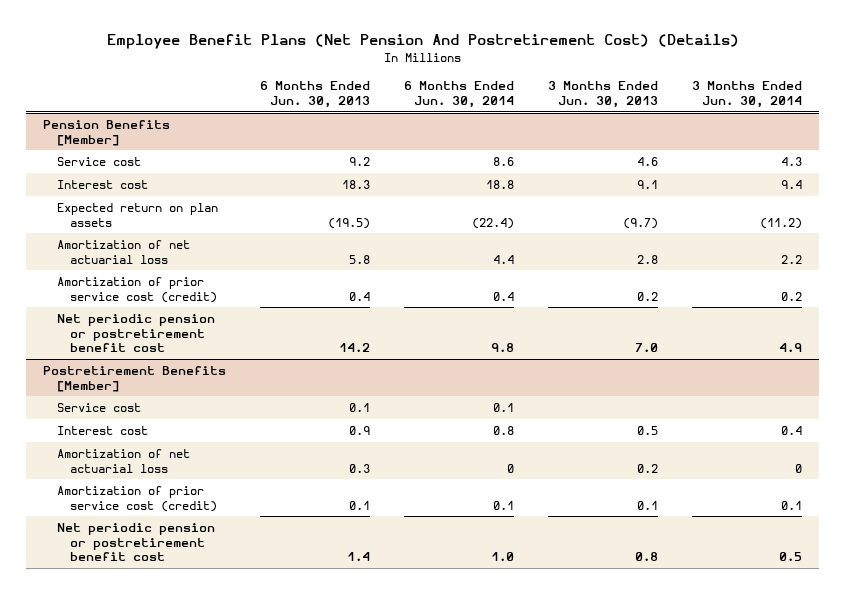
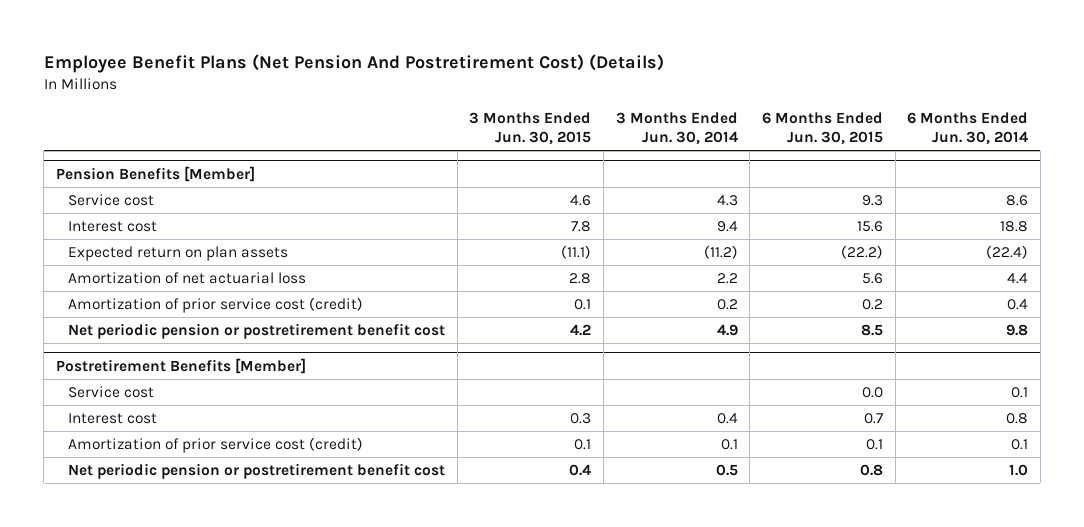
- | 6 Months Ended Jun. 30, 2013 | 6 Months Ended Jun. 30, 2014 | 3 Months Ended Jun. 30, 2013 | 3 Months Ended Jun. 30, 2014
+ | 3 Months Ended Jun. 30, 2015 | 3 Months Ended Jun. 30, 2014 | 6 Months Ended Jun. 30, 2015 | 6 Months Ended Jun. 30, 2014
@ Postretirement Benefits [Member]
- Amortization of net actuarial loss | 0.3 | 0 | 0.2 | 0

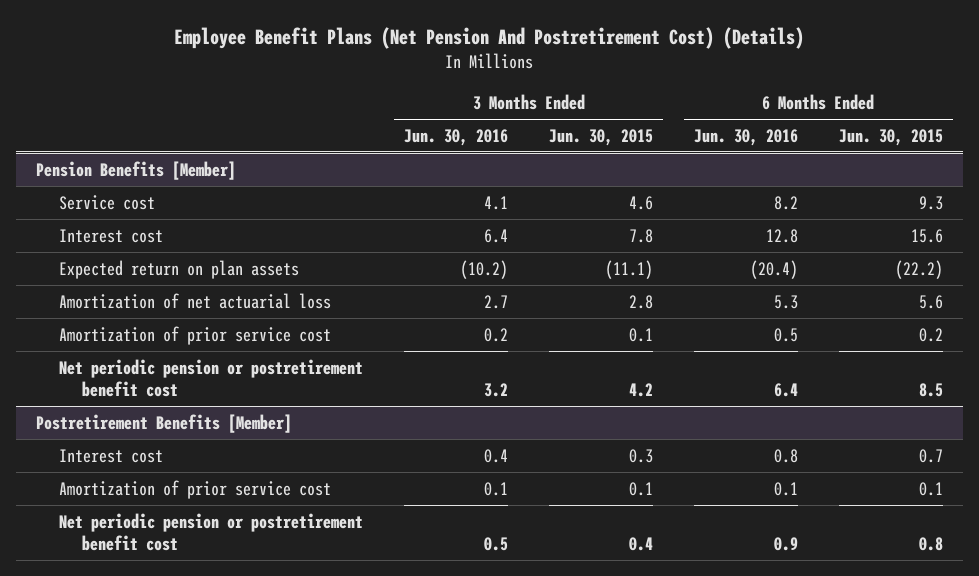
- | 3 Months Ended Jun. 30, 2015 | 3 Months Ended Jun. 30, 2014 | 6 Months Ended Jun. 30, 2015 | 6 Months Ended Jun. 30, 2014
+ | 3 Months Ended Jun. 30, 2016 | 3 Months Ended Jun. 30, 2015 | 6 Months Ended Jun. 30, 2016 | 6 Months Ended Jun. 30, 2015
@ Pension Benefits [Member]
- Amortization of prior service cost (credit) | 0.1 | 0.2 | 0.2 | 0.4
+ Amortization of prior service cost | 0.2 | 0.1 | 0.5 | 0.2
@ Postretirement Benefits [Member]
- Service cost | | | 0.0 | 0.1
- Amortization of prior service cost (credit) | 0.1 | 0.1 | 0.1 | 0.1
+ Amortization of prior service cost | 0.1 | 0.1 | 0.1 | 0.1

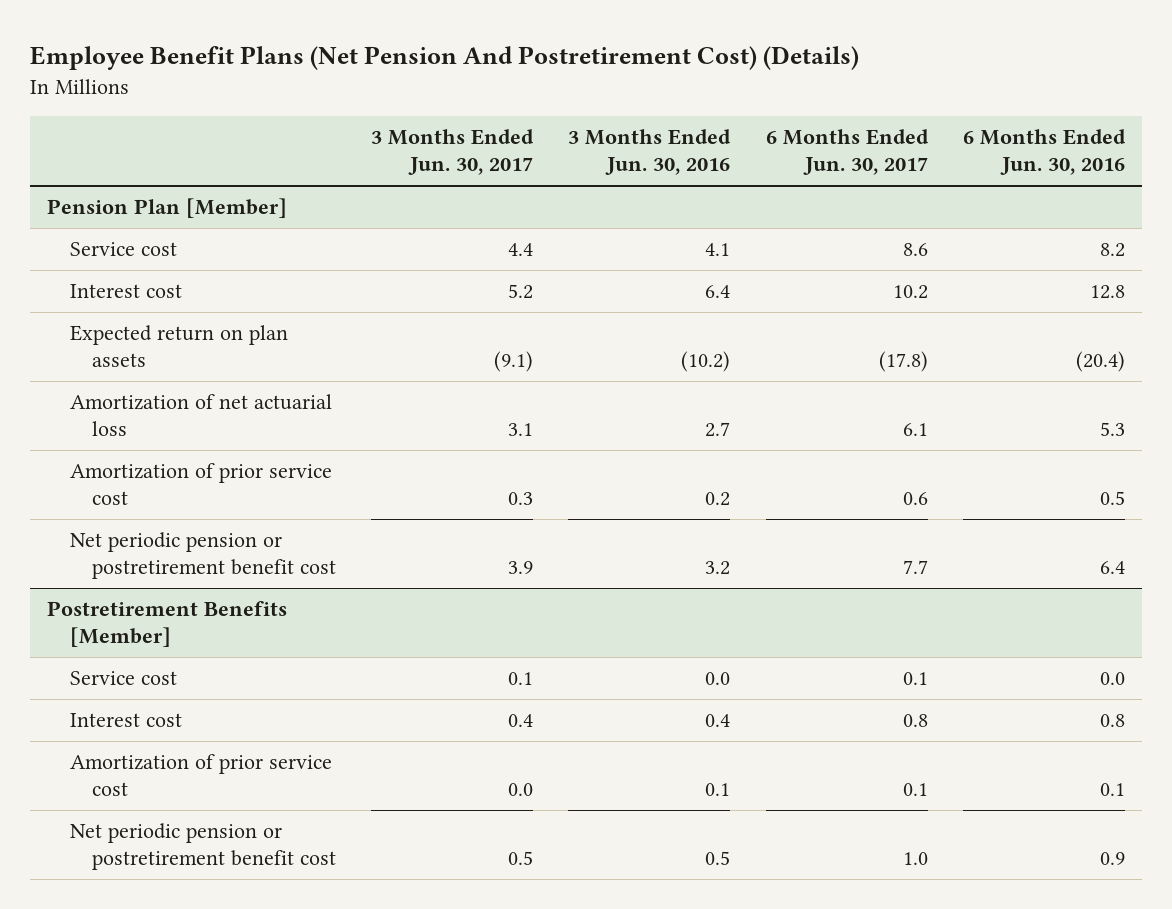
- | 3 Months Ended Jun. 30, 2016 | 3 Months Ended Jun. 30, 2015 | 6 Months Ended Jun. 30, 2016 | 6 Months Ended Jun. 30, 2015
+ | 3 Months Ended Jun. 30, 2017 | 3 Months Ended Jun. 30, 2016 | 6 Months Ended Jun. 30, 2017 | 6 Months Ended Jun. 30, 2016
- Pension Benefits [Member]
+ Pension Plan [Member]
@ Postretirement Benefits [Member]
+ Service cost | 0.1 | 0.0 | 0.1 | 0.0

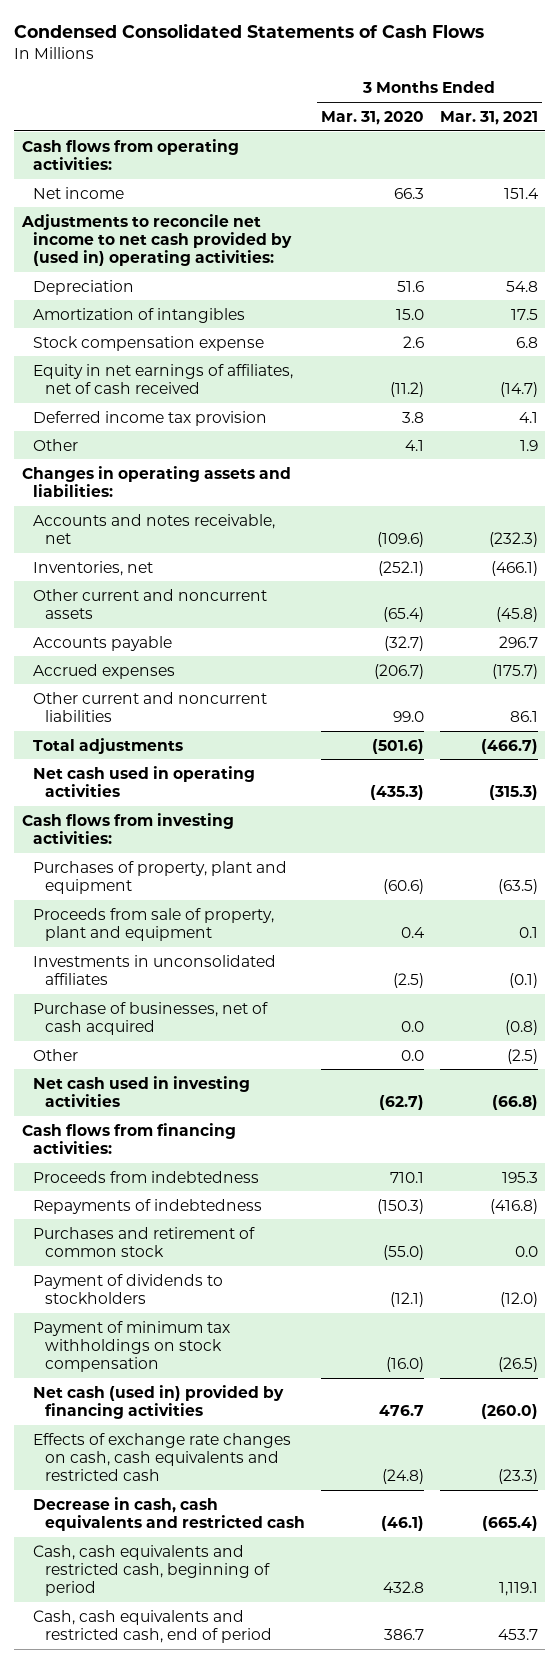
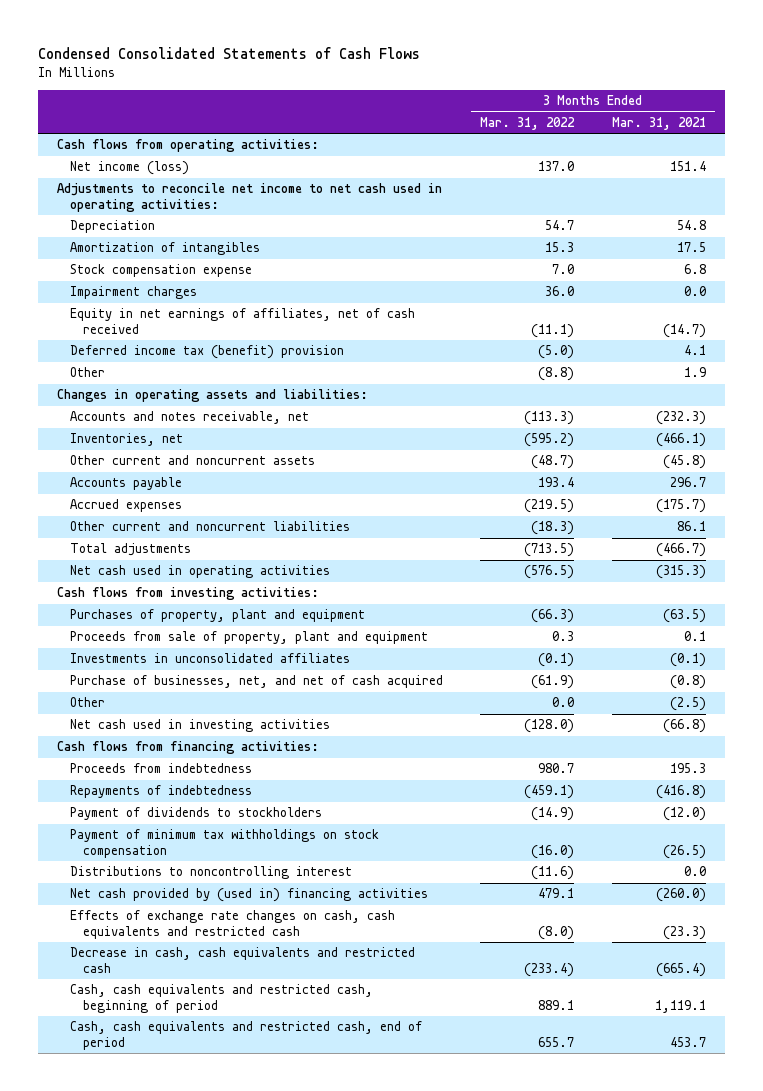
- | 3 Months Ended Mar. 31, 2020 | 3 Months Ended Mar. 31, 2021
+ | 3 Months Ended Mar. 31, 2022 | 3 Months Ended Mar. 31, 2021
- Net income | 66.3 | 151.4
- Adjustments to reconcile net income to net cash provided by (used in) operating activities:
+ Net income (loss) | 137.0 | 151.4
+ Adjustments to reconcile net income to net cash used in operating activities:
+ Impairment charges | 36.0 | 0.0
- Deferred income tax provision | 3.8 | 4.1
+ Deferred income tax (benefit) provision | (5.0) | 4.1
- Purchase of businesses, net of cash acquired | 0.0 | (0.8)
+ Purchase of businesses, net, and net of cash acquired | (61.9) | (0.8)
- Purchases and retirement of common stock | (55.0) | 0.0
- Net cash (used in) provided by financing activities | 476.7 | (260.0)
+ Distributions to noncontrolling interest | (11.6) | 0.0
+ Net cash provided by (used in) financing activities | 479.1 | (260.0)

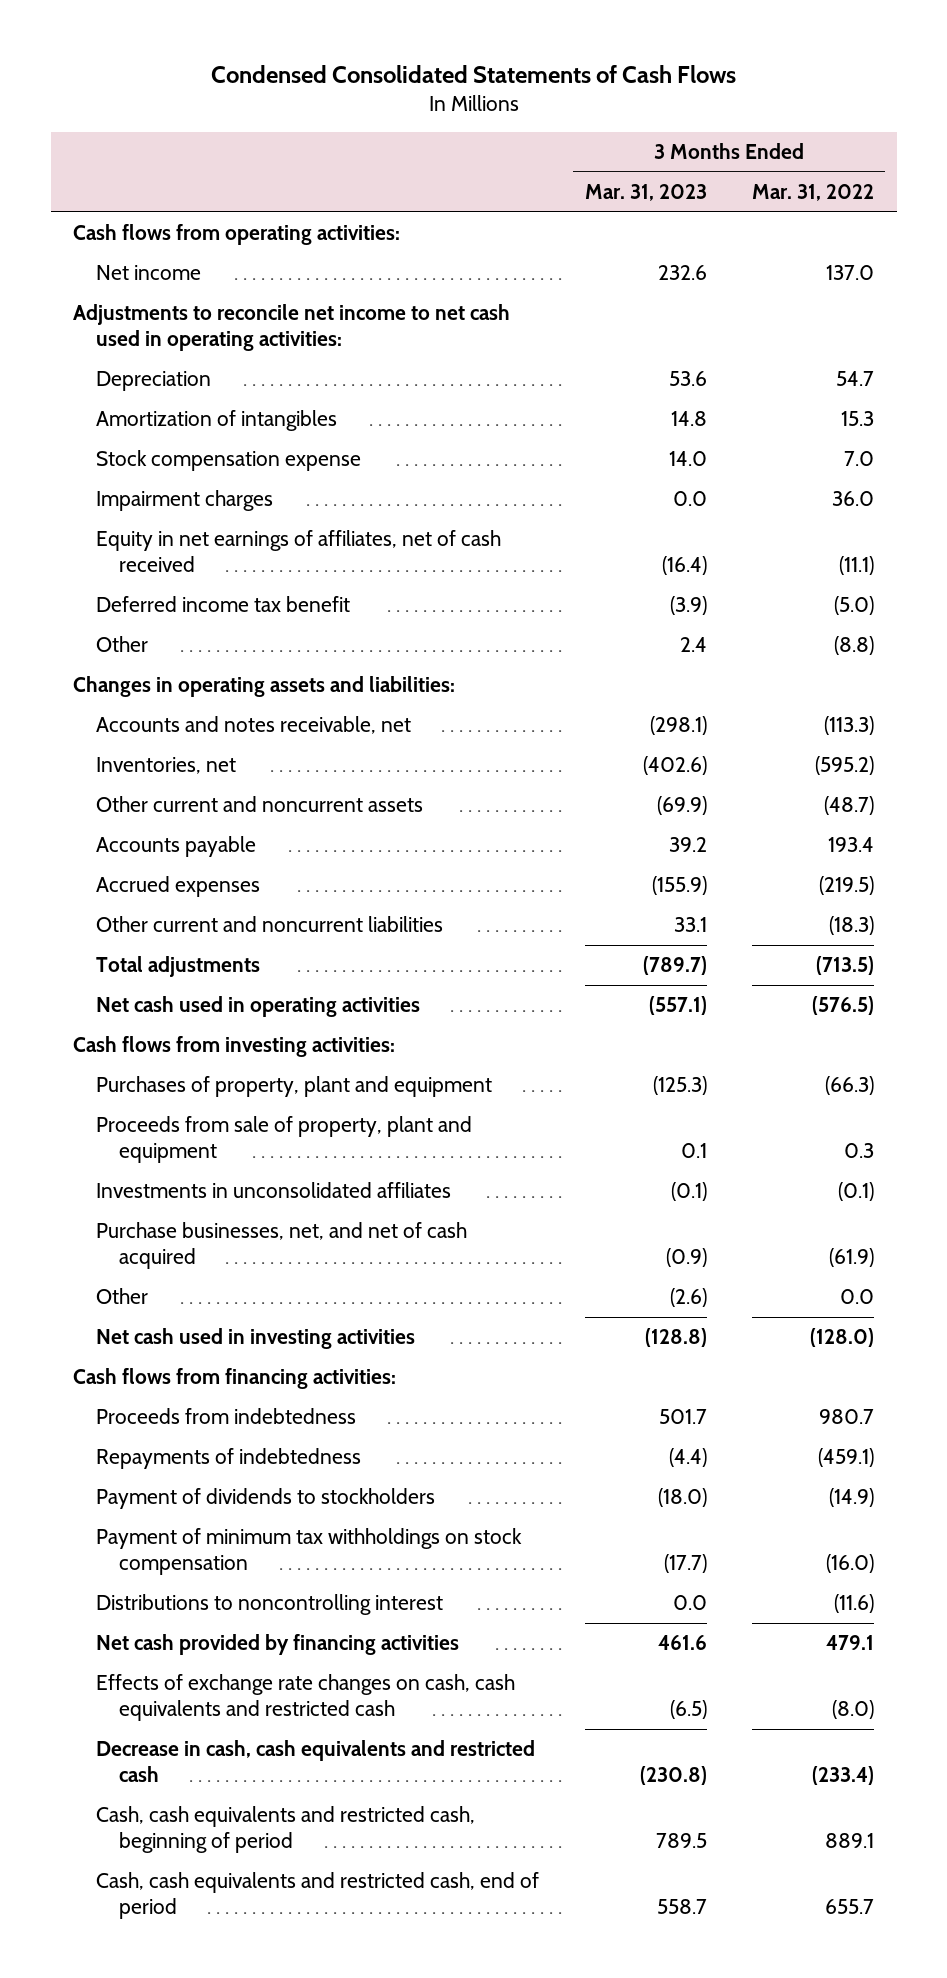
- | 3 Months Ended Mar. 31, 2022 | 3 Months Ended Mar. 31, 2021
+ | 3 Months Ended Mar. 31, 2023 | 3 Months Ended Mar. 31, 2022
- Net income (loss) | 137.0 | 151.4
+ Net income | 232.6 | 137.0
- Deferred income tax (benefit) provision | (5.0) | 4.1
+ Deferred income tax benefit | (3.9) | (5.0)
- Purchase of businesses, net, and net of cash acquired | (61.9) | (0.8)
+ Purchase businesses, net, and net of cash acquired | (0.9) | (61.9)
- Net cash provided by (used in) financing activities | 479.1 | (260.0)
+ Net cash provided by financing activities | 461.6 | 479.1

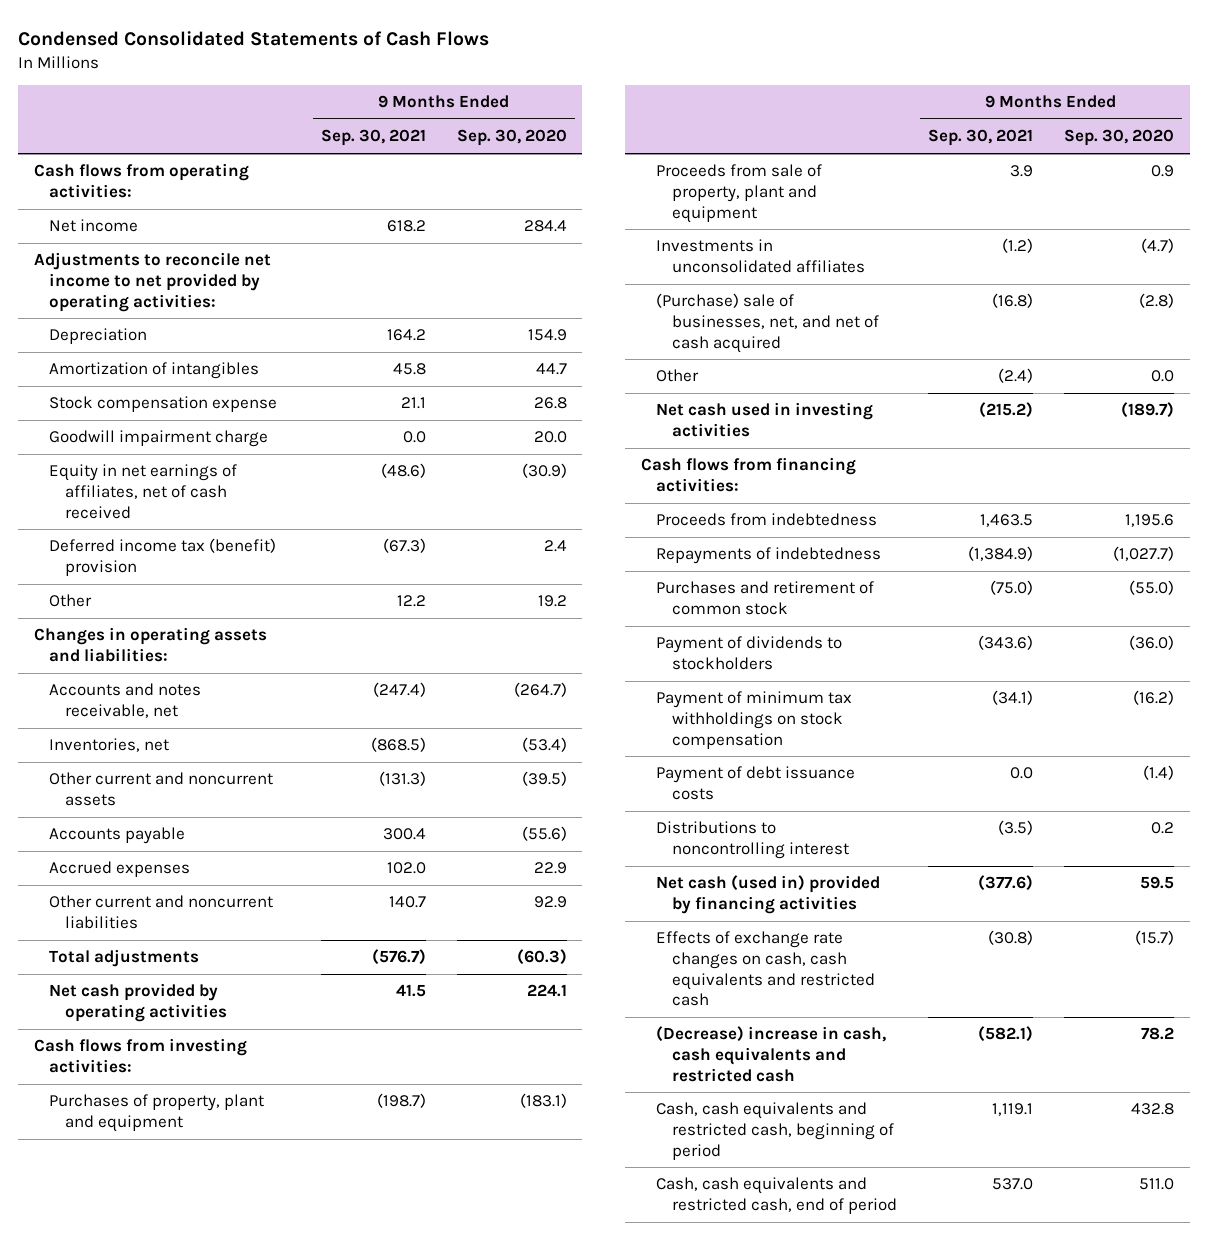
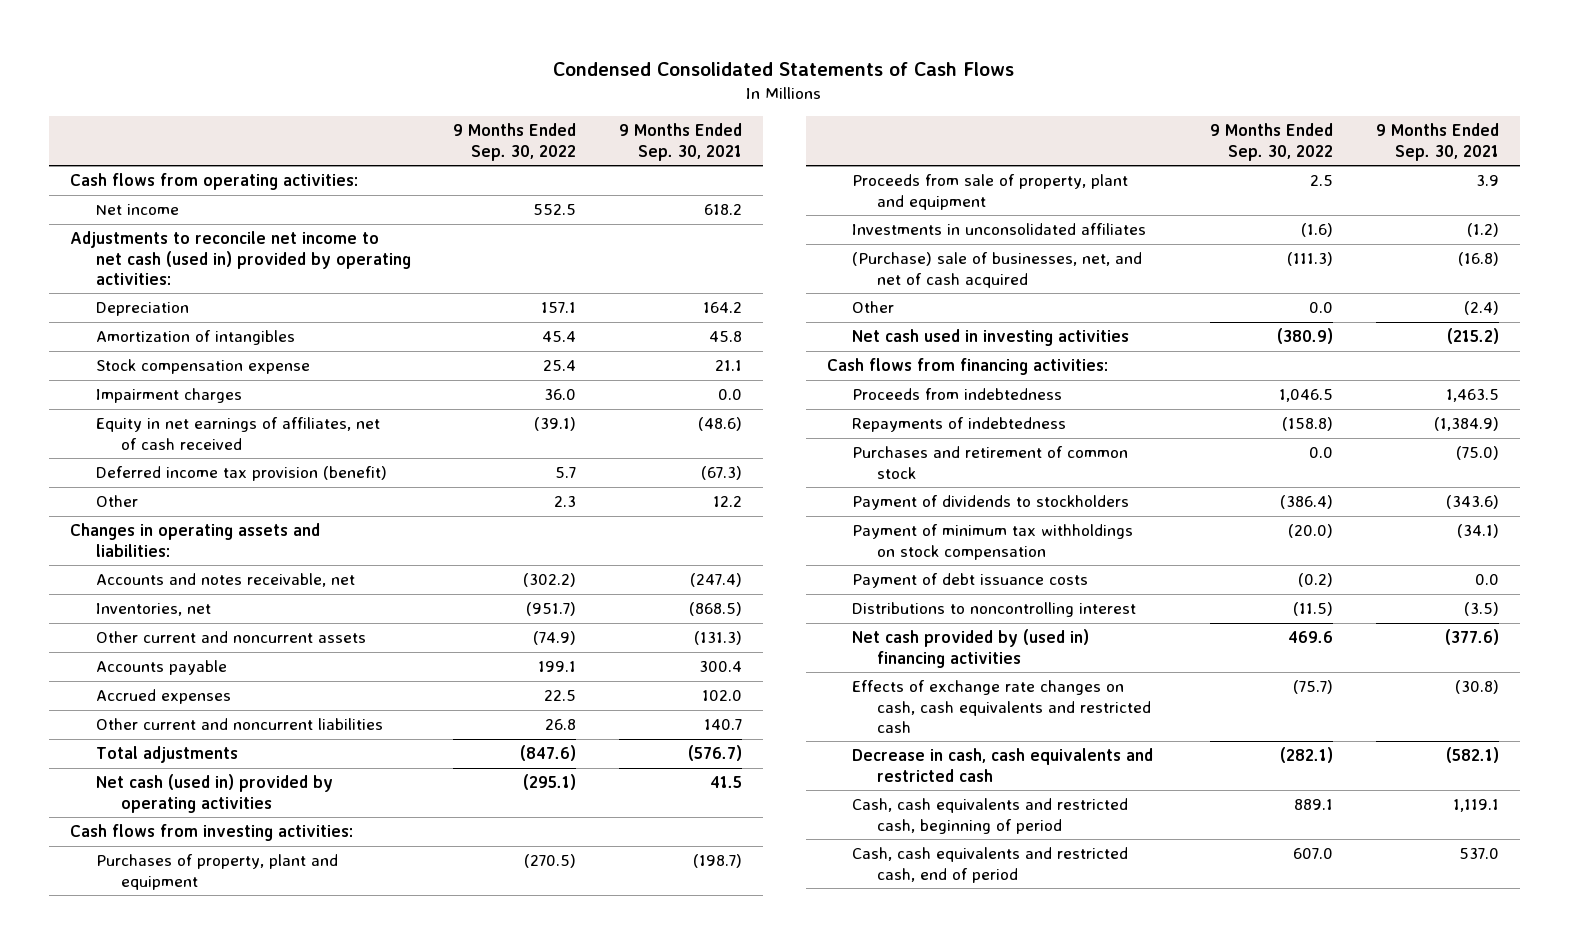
- | 9 Months Ended Sep. 30, 2021 | 9 Months Ended Sep. 30, 2020
+ | 9 Months Ended Sep. 30, 2022 | 9 Months Ended Sep. 30, 2021
- Adjustments to reconcile net income to net provided by operating activities:
+ Adjustments to reconcile net income to net cash (used in) provided by operating activities:
- Goodwill impairment charge | 0.0 | 20.0
+ Impairment charges | 36.0 | 0.0
- Deferred income tax (benefit) provision | (67.3) | 2.4
+ Deferred income tax provision (benefit) | 5.7 | (67.3)
- Net cash provided by operating activities | 41.5 | 224.1
+ Net cash (used in) provided by operating activities | (295.1) | 41.5
- Net cash (used in) provided by financing activities | (377.6) | 59.5
+ Net cash provided by (used in) financing activities | 469.6 | (377.6)
- (Decrease) increase in cash, cash equivalents and restricted cash | (582.1) | 78.2
+ Decrease in cash, cash equivalents and restricted cash | (282.1) | (582.1)

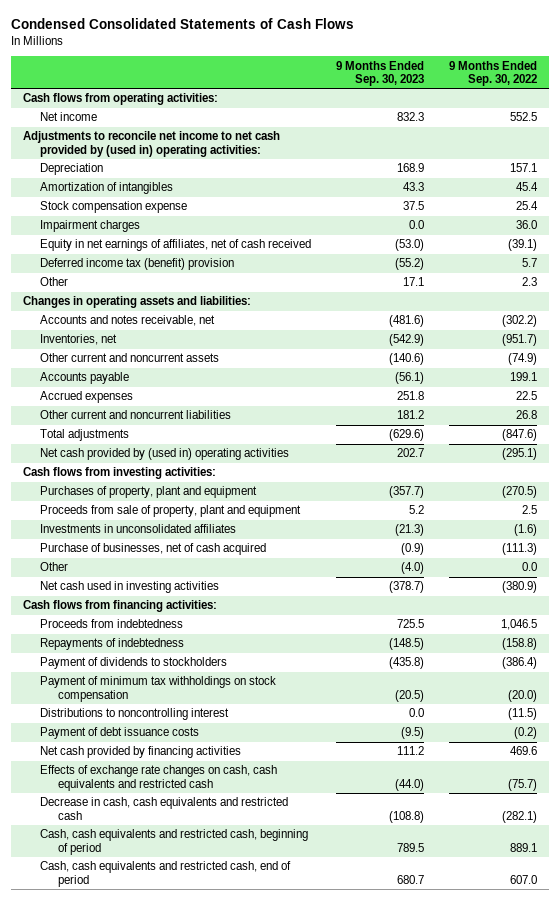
- | 9 Months Ended Sep. 30, 2022 | 9 Months Ended Sep. 30, 2021
+ | 9 Months Ended Sep. 30, 2023 | 9 Months Ended Sep. 30, 2022
- Adjustments to reconcile net income to net cash (used in) provided by operating activities:
+ Adjustments to reconcile net income to net cash provided by (used in) operating activities:
- Deferred income tax provision (benefit) | 5.7 | (67.3)
+ Deferred income tax (benefit) provision | (55.2) | 5.7
- Net cash (used in) provided by operating activities | (295.1) | 41.5
+ Net cash provided by (used in) operating activities | 202.7 | (295.1)
- (Purchase) sale of businesses, net, and net of cash acquired | (111.3) | (16.8)
+ Purchase of businesses, net of cash acquired | (0.9) | (111.3)
- Purchases and retirement of common stock | 0.0 | (75.0)
- Net cash provided by (used in) financing activities | 469.6 | (377.6)
moved down: Payment of debt issuance costs | (9.5) | (0.2)
+ Net cash provided by financing activities | 111.2 | 469.6

